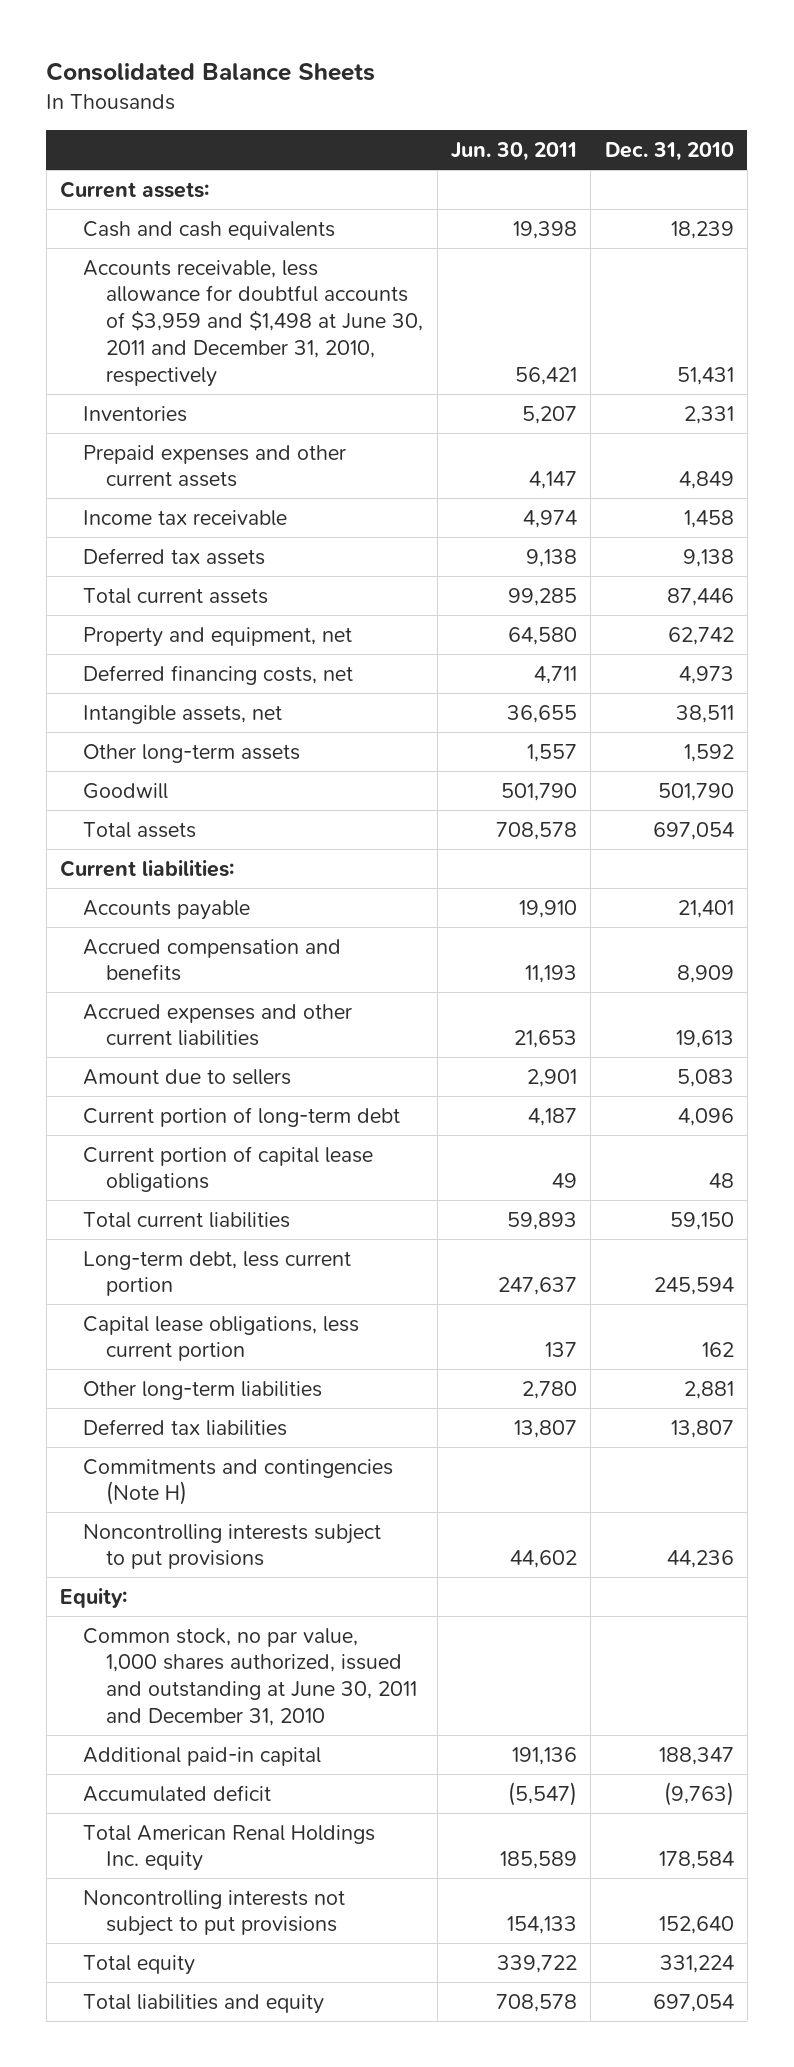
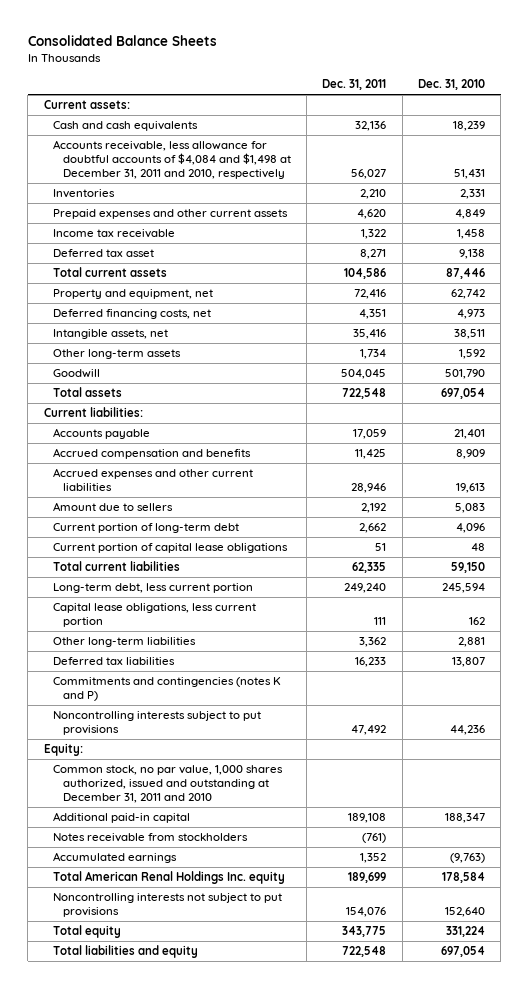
- | Jun. 30, 2011 | Dec. 31, 2010
+ | Dec. 31, 2011 | Dec. 31, 2010
- Accounts receivable, less allowance for doubtful accounts of $3,959 and $1,498 at June 30, 2011 and December 31, 2010, respectively | 56,421 | 51,431
+ Accounts receivable, less allowance for doubtful accounts of $4,084 and $1,498 at December 31, 2011 and 2010, respectively | 56,027 | 51,431
- Deferred tax assets | 9,138 | 9,138
+ Deferred tax asset | 8,271 | 9,138
- Commitments and contingencies (Note H)
+ Commitments and contingencies (notes K and P)
- Common stock, no par value, 1,000 shares authorized, issued and outstanding at June 30, 2011 and December 31, 2010
+ Common stock, no par value, 1,000 shares authorized, issued and outstanding at December 31, 2011 and 2010
- Accumulated deficit | (5,547) | (9,763)
+ Notes receivable from stockholders | (761) |
+ Accumulated earnings | 1,352 | (9,763)

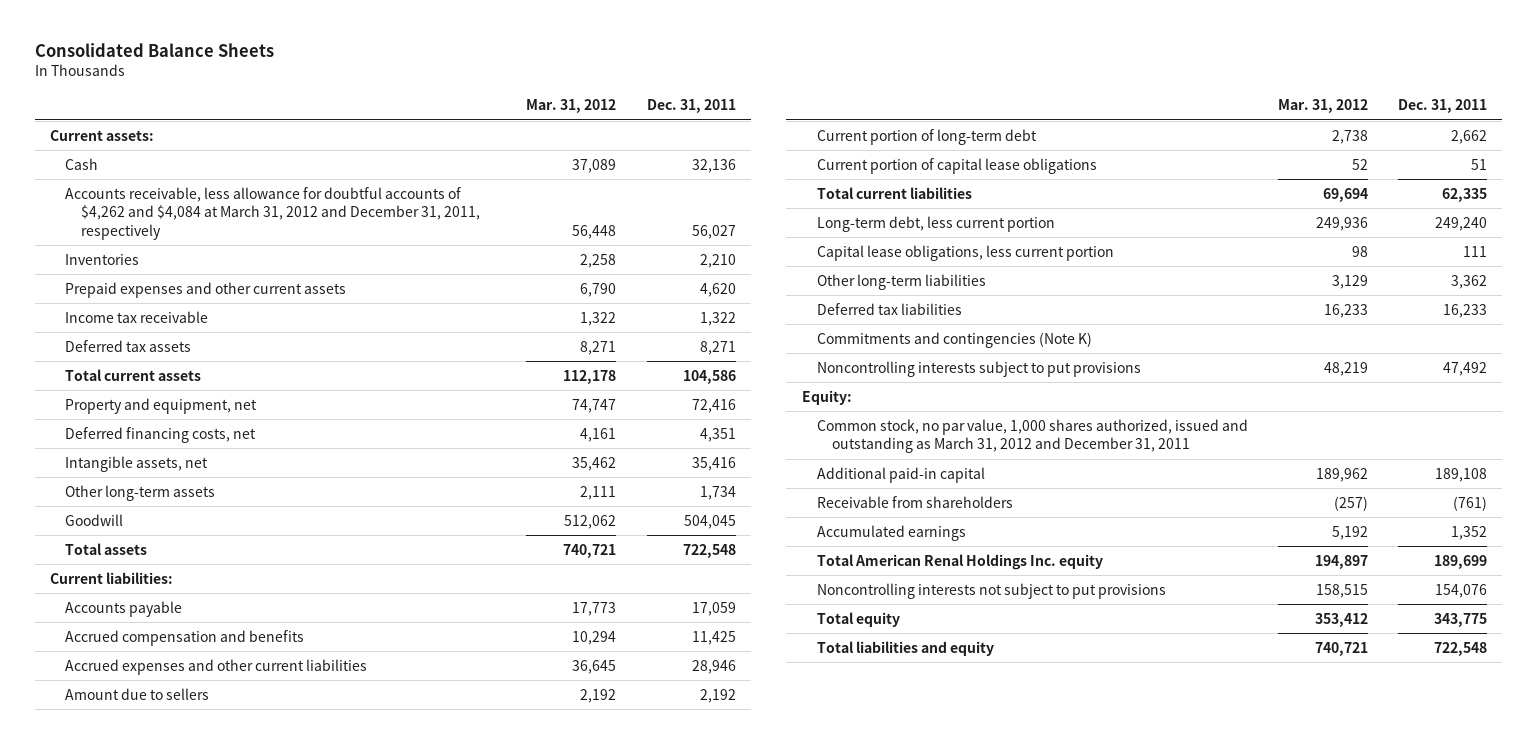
- | Dec. 31, 2011 | Dec. 31, 2010
+ | Mar. 31, 2012 | Dec. 31, 2011
- Cash and cash equivalents | 32,136 | 18,239
- Accounts receivable, less allowance for doubtful accounts of $4,084 and $1,498 at December 31, 2011 and 2010, respectively | 56,027 | 51,431
+ Cash | 37,089 | 32,136
+ Accounts receivable, less allowance for doubtful accounts of $4,262 and $4,084 at March 31, 2012 and December 31, 2011, respectively | 56,448 | 56,027
- Deferred tax asset | 8,271 | 9,138
+ Deferred tax assets | 8,271 | 8,271
- Commitments and contingencies (notes K and P)
+ Commitments and contingencies (Note K)
- Common stock, no par value, 1,000 shares authorized, issued and outstanding at December 31, 2011 and 2010
+ Common stock, no par value, 1,000 shares authorized, issued and outstanding as March 31, 2012 and December 31, 2011
- Notes receivable from stockholders | (761) |
+ Receivable from shareholders | (257) | (761)

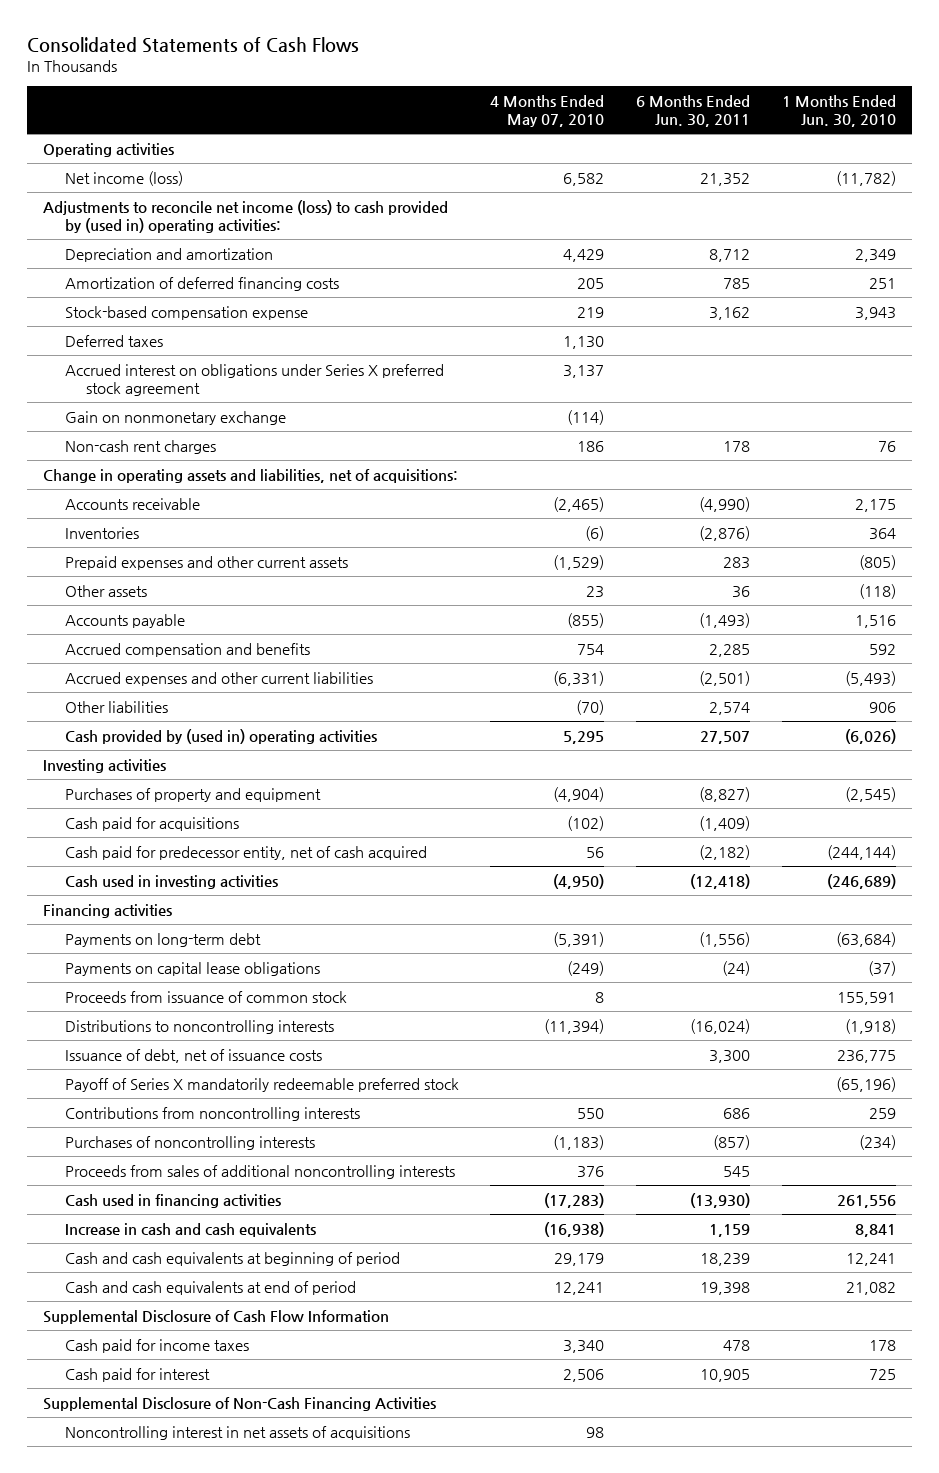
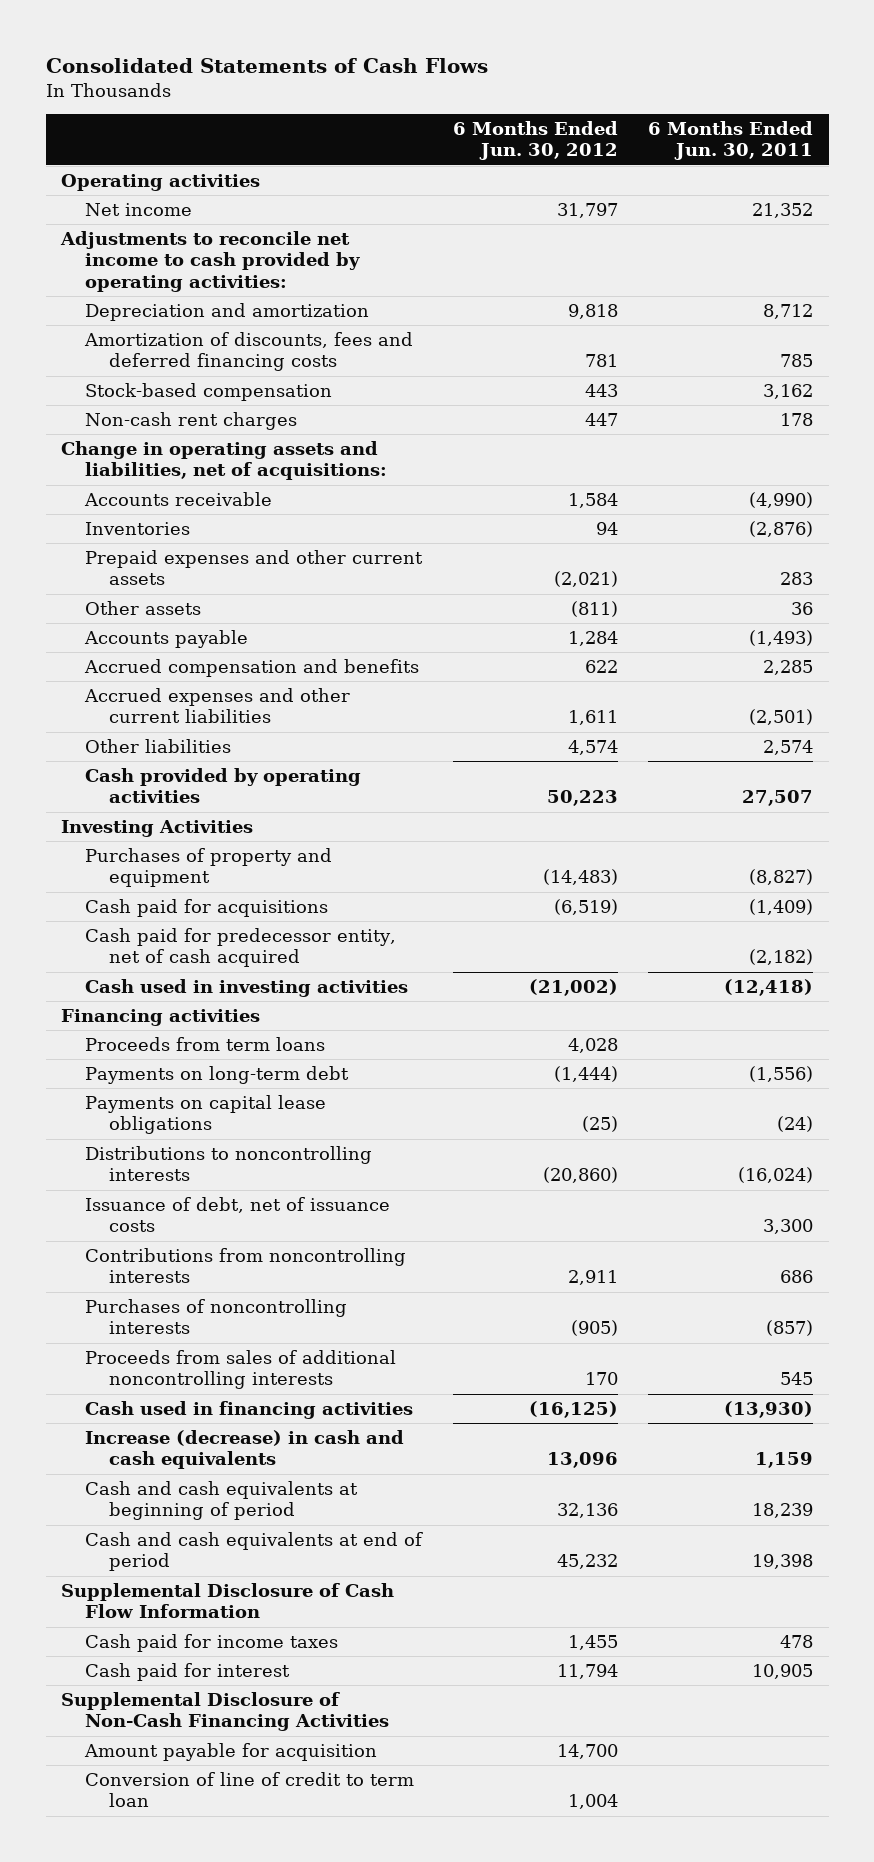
- | 4 Months Ended May 07, 2010 | 6 Months Ended Jun. 30, 2011 | 1 Months Ended Jun. 30, 2010
+ | 6 Months Ended Jun. 30, 2012 | 6 Months Ended Jun. 30, 2011
- Net income (loss) | 6,582 | 21,352 | (11,782)
- Adjustments to reconcile net income (loss) to cash provided by (used in) operating activities:
+ Net income | 31,797 | 21,352
+ Adjustments to reconcile net income to cash provided by operating activities:
- Amortization of deferred financing costs | 205 | 785 | 251
- Stock-based compensation expense | 219 | 3,162 | 3,943
- Deferred taxes | 1,130 | |
- Accrued interest on obligations under Series X preferred stock agreement | 3,137 | |
- Gain on nonmonetary exchange | (114) | |
+ Amortization of discounts, fees and deferred financing costs | 781 | 785
+ Stock-based compensation | 443 | 3,162
- Cash provided by (used in) operating activities | 5,295 | 27,507 | (6,026)
- Investing activities
+ Cash provided by operating activities | 50,223 | 27,507
+ Investing Activities
+ Proceeds from term loans | 4,028 |
- Proceeds from issuance of common stock | 8 | | 155,591
- Payoff of Series X mandatorily redeemable preferred stock | | | (65,196)
- Increase in cash and cash equivalents | (16,938) | 1,159 | 8,841
+ Increase (decrease) in cash and cash equivalents | 13,096 | 1,159
- Noncontrolling interest in net assets of acquisitions | 98 | |
+ Amount payable for acquisition | 14,700 |
+ Conversion of line of credit to term loan | 1,004 |

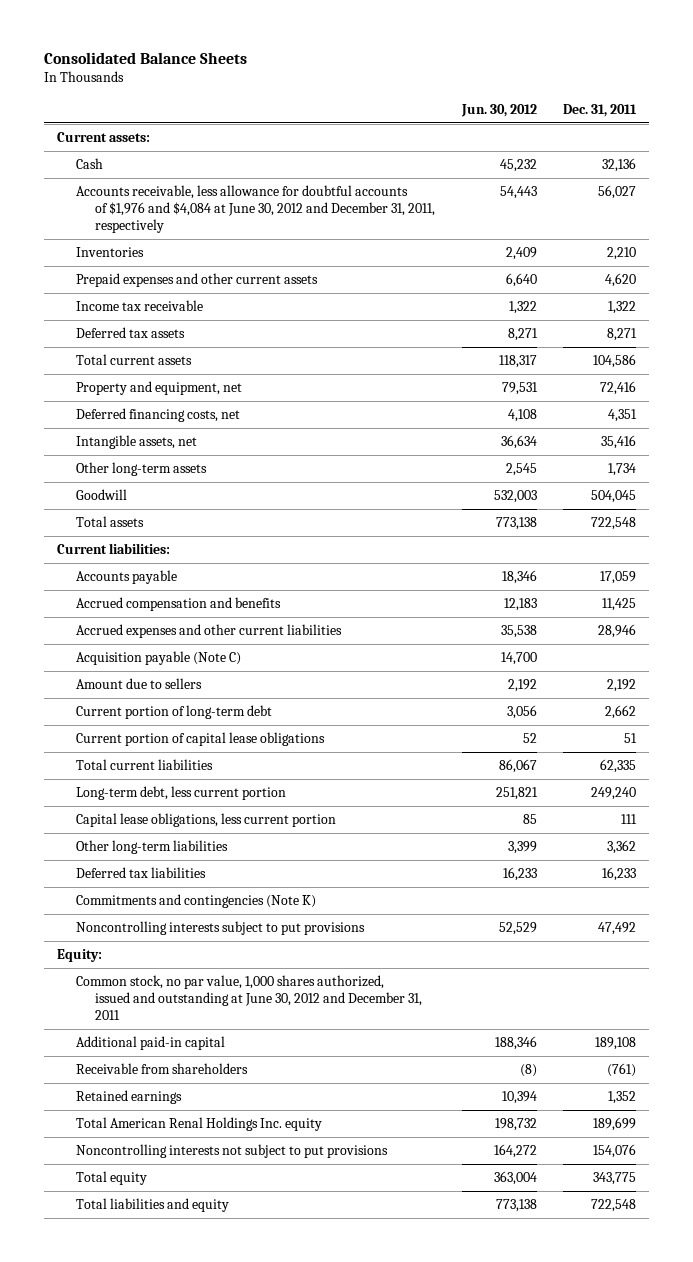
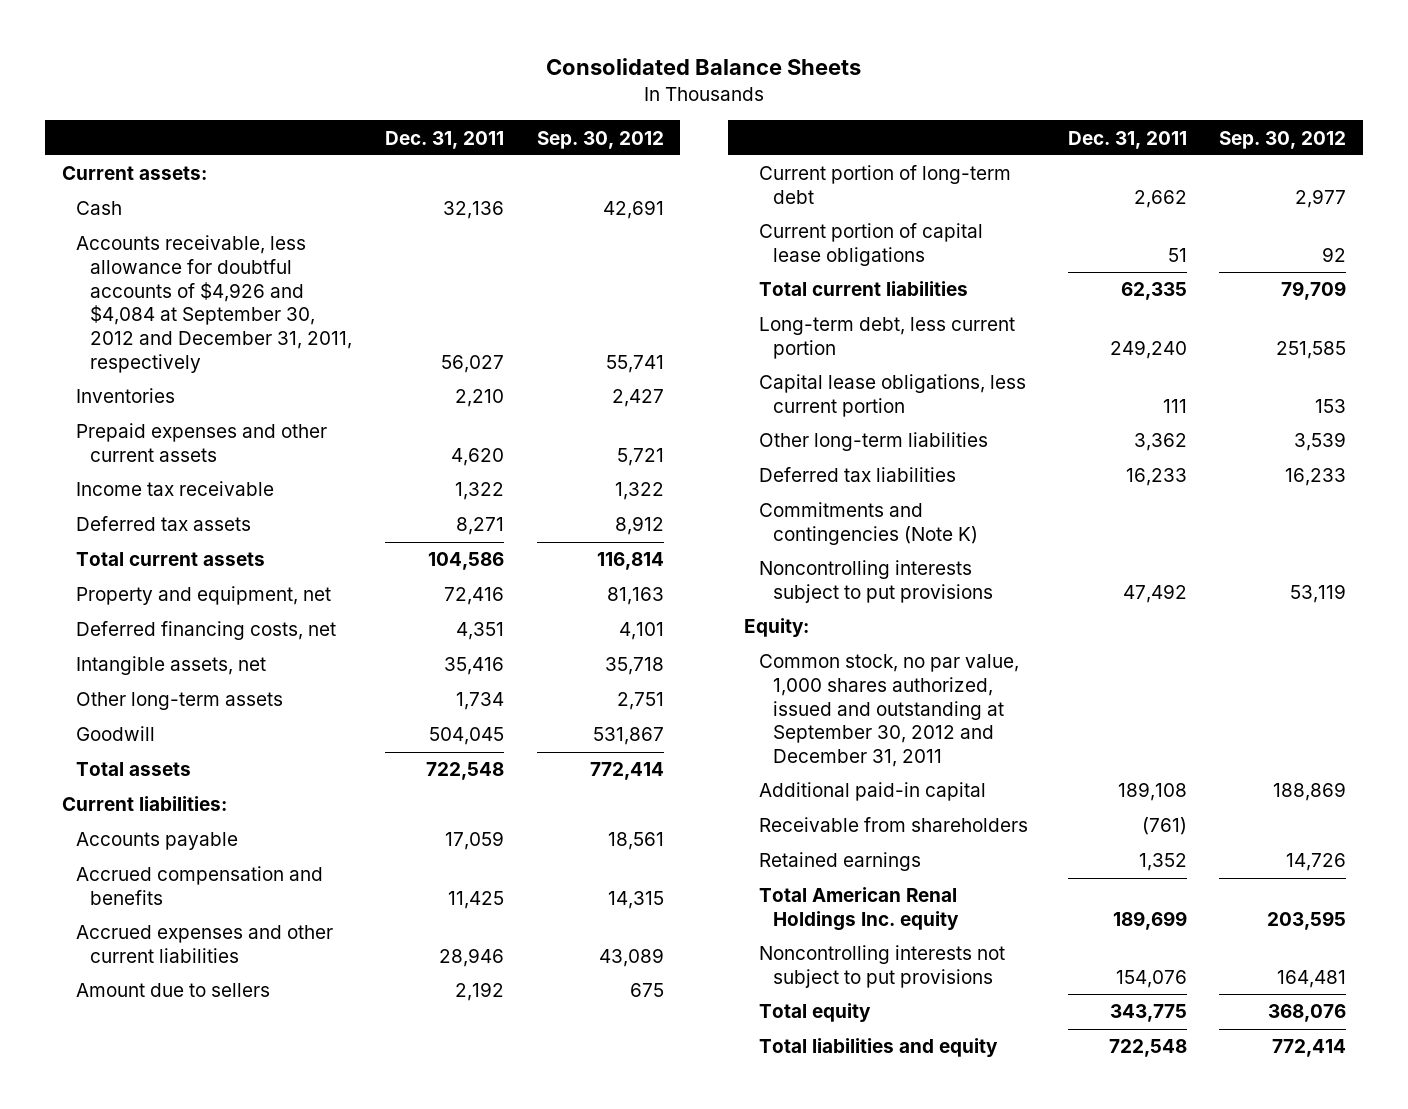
- | Jun. 30, 2012 | Dec. 31, 2011
+ | Dec. 31, 2011 | Sep. 30, 2012
- Accounts receivable, less allowance for doubtful accounts of $1,976 and $4,084 at June 30, 2012 and December 31, 2011, respectively | 54,443 | 56,027
+ Accounts receivable, less allowance for doubtful accounts of $4,926 and $4,084 at September 30, 2012 and December 31, 2011, respectively | 56,027 | 55,741
- Acquisition payable (Note C) | 14,700 |
- Common stock, no par value, 1,000 shares authorized, issued and outstanding at June 30, 2012 and December 31, 2011
+ Common stock, no par value, 1,000 shares authorized, issued and outstanding at September 30, 2012 and December 31, 2011

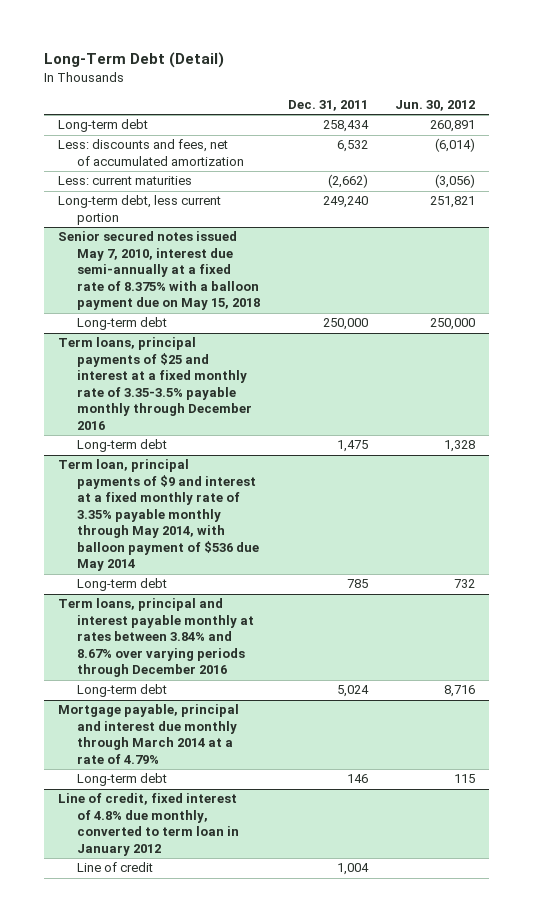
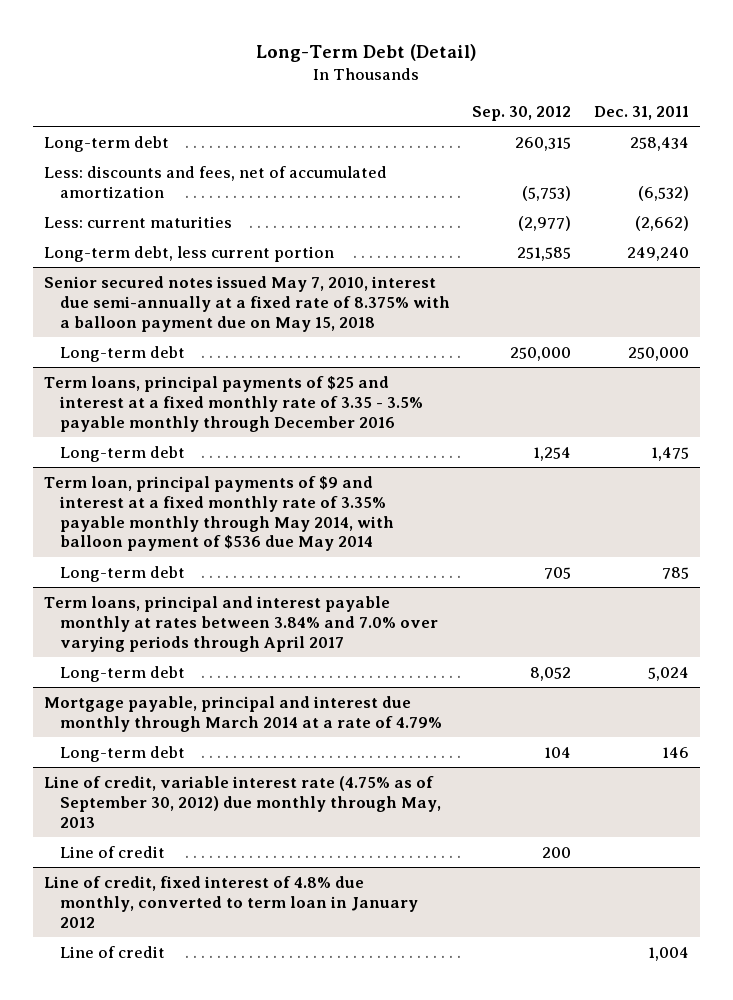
- | Dec. 31, 2011 | Jun. 30, 2012
+ | Sep. 30, 2012 | Dec. 31, 2011
- Less: discounts and fees, net of accumulated amortization | 6,532 | (6,014)
+ Less: discounts and fees, net of accumulated amortization | (5,753) | (6,532)
- Term loans, principal payments of $25 and interest at a fixed monthly rate of 3.35-3.5% payable monthly through December 2016
+ Term loans, principal payments of $25 and interest at a fixed monthly rate of 3.35 - 3.5% payable monthly through December 2016
- Term loans, principal and interest payable monthly at rates between 3.84% and 8.67% over varying periods through December 2016
+ Term loans, principal and interest payable monthly at rates between 3.84% and 7.0% over varying periods through April 2017
+ Line of credit, variable interest rate (4.75% as of September 30, 2012) due monthly through May, 2013
+ Line of credit | 200 |

